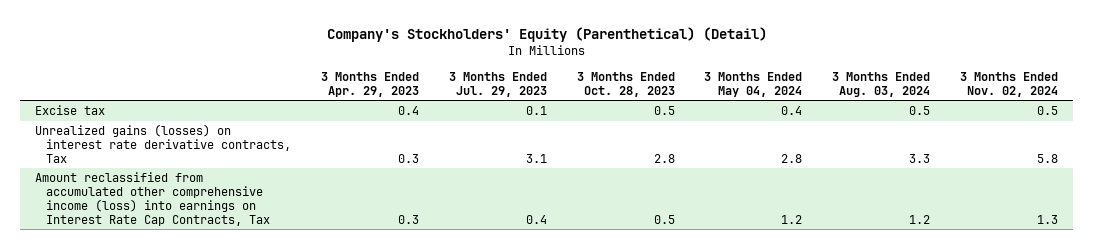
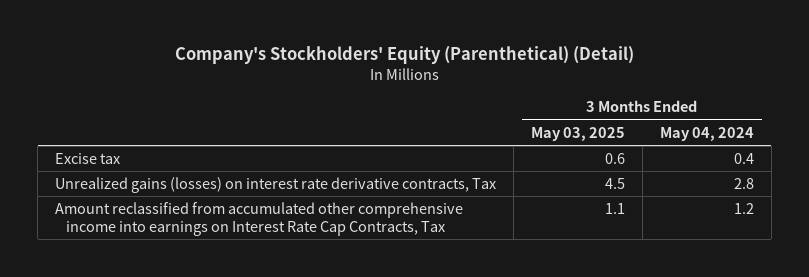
- | 3 Months Ended Apr. 29, 2023 | 3 Months Ended Jul. 29, 2023 | 3 Months Ended Oct. 28, 2023 | 3 Months Ended May 04, 2024 | 3 Months Ended Aug. 03, 2024 | 3 Months Ended Nov. 02, 2024
+ | 3 Months Ended May 03, 2025 | 3 Months Ended May 04, 2024
- Amount reclassified from accumulated other comprehensive income (loss) into earnings on Interest Rate Cap Contracts, Tax | 0.3 | 0.4 | 0.5 | 1.2 | 1.2 | 1.3
+ Amount reclassified from accumulated other comprehensive income into earnings on Interest Rate Cap Contracts, Tax | 1.1 | 1.2

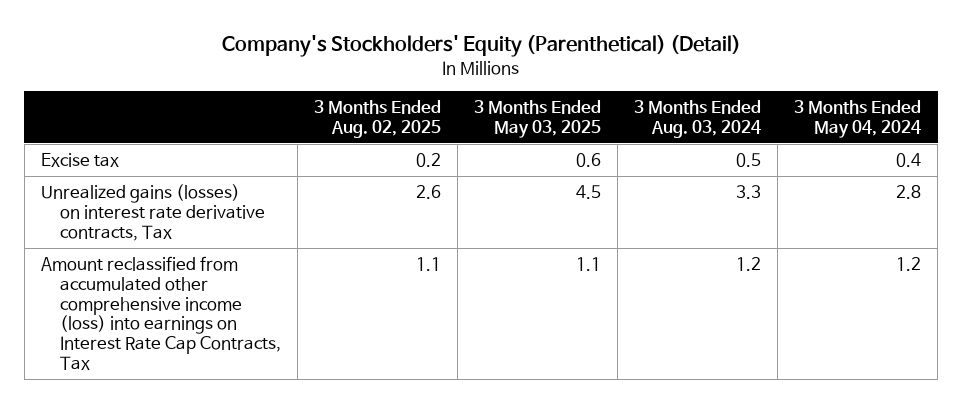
- | 3 Months Ended May 03, 2025 | 3 Months Ended May 04, 2024
+ | 3 Months Ended Aug. 02, 2025 | 3 Months Ended May 03, 2025 | 3 Months Ended Aug. 03, 2024 | 3 Months Ended May 04, 2024
- Amount reclassified from accumulated other comprehensive income into earnings on Interest Rate Cap Contracts, Tax | 1.1 | 1.2
+ Amount reclassified from accumulated other comprehensive income (loss) into earnings on Interest Rate Cap Contracts, Tax | 1.1 | 1.1 | 1.2 | 1.2

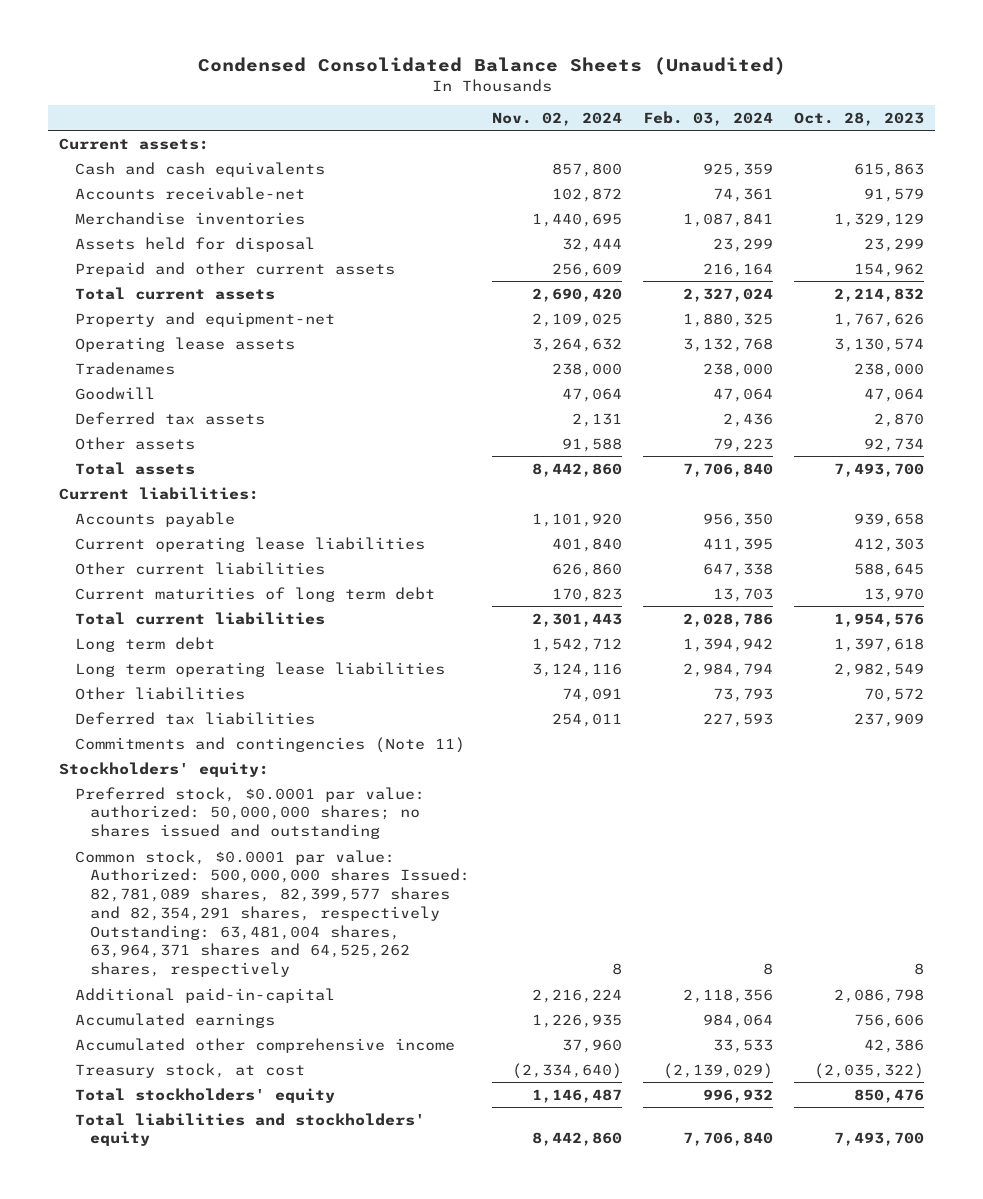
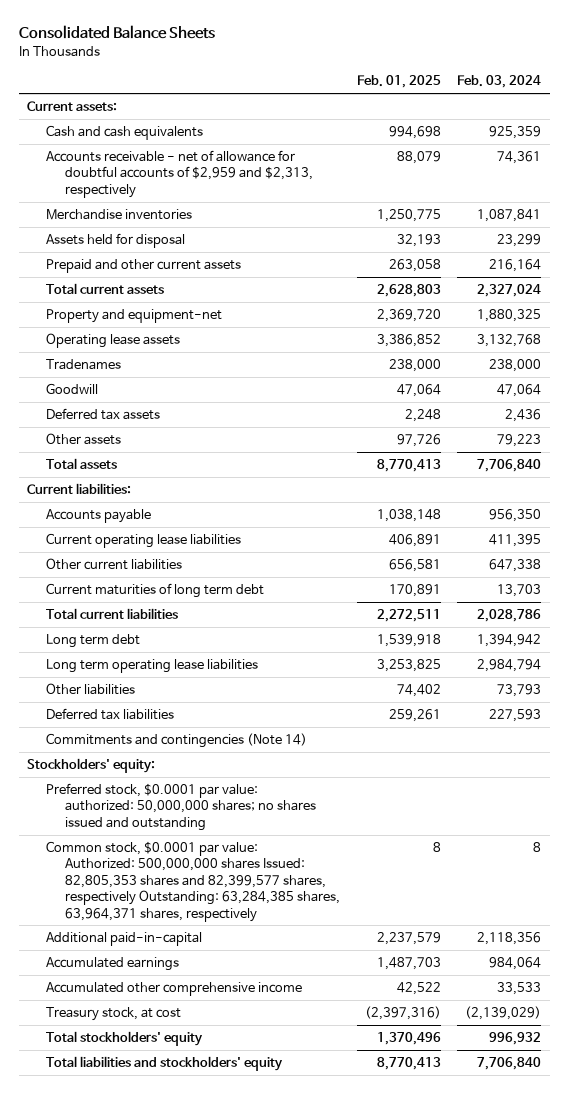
- Condensed Consolidated Balance Sheets (Unaudited)
+ Consolidated Balance Sheets
- | Nov. 02, 2024 | Feb. 03, 2024 | Oct. 28, 2023
+ | Feb. 01, 2025 | Feb. 03, 2024
- Accounts receivable-net | 102,872 | 74,361 | 91,579
+ Accounts receivable - net of allowance for doubtful accounts of $2,959 and $2,313, respectively | 88,079 | 74,361
- Commitments and contingencies (Note 11)
+ Commitments and contingencies (Note 14)
- Common stock, $0.0001 par value: Authorized: 500,000,000 shares Issued: 82,781,089 shares, 82,399,577 shares and 82,354,291 shares, respectively Outstanding: 63,481,004 shares, 63,964,371 shares and 64,525,262 shares, respectively | 8 | 8 | 8
+ Common stock, $0.0001 par value: Authorized: 500,000,000 shares Issued: 82,805,353 shares and 82,399,577 shares, respectively Outstanding: 63,284,385 shares, 63,964,371 shares, respectively | 8 | 8

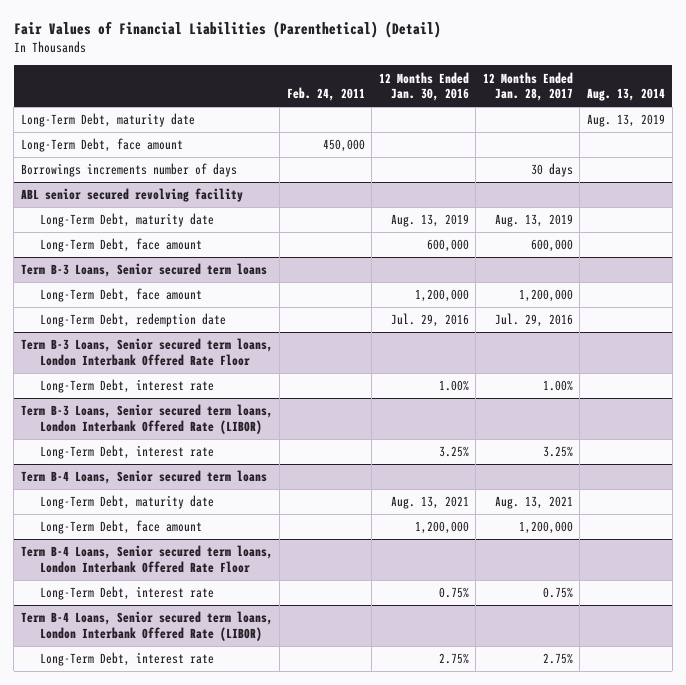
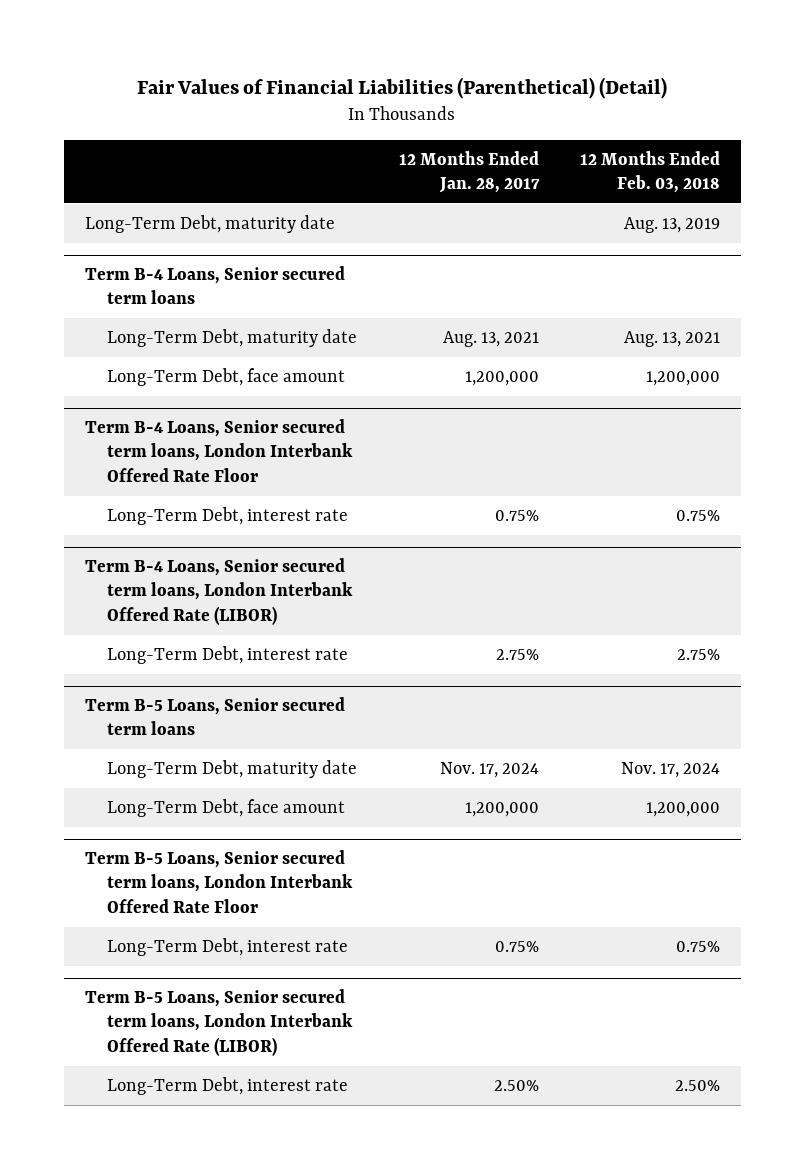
- | Feb. 24, 2011 | 12 Months Ended Jan. 30, 2016 | 12 Months Ended Jan. 28, 2017 | Aug. 13, 2014
+ | 12 Months Ended Jan. 28, 2017 | 12 Months Ended Feb. 03, 2018
- Long-Term Debt, face amount | 450,000 | | |
- Borrowings increments number of days | | | 30 days |
- ABL senior secured revolving facility
- Long-Term Debt, maturity date | | Aug. 13, 2019 | Aug. 13, 2019 |
- Long-Term Debt, face amount | | 600,000 | 600,000 |
- Term B-3 Loans, Senior secured term loans
- Long-Term Debt, face amount | | 1,200,000 | 1,200,000 |
- Long-Term Debt, redemption date | | Jul. 29, 2016 | Jul. 29, 2016 |
- Term B-3 Loans, Senior secured term loans, London Interbank Offered Rate Floor
- Long-Term Debt, interest rate | | 1.00% | 1.00% |
- Term B-3 Loans, Senior secured term loans, London Interbank Offered Rate (LIBOR)
- Long-Term Debt, interest rate | | 3.25% | 3.25% |
+ Term B-5 Loans, Senior secured term loans
+ Long-Term Debt, maturity date | Nov. 17, 2024 | Nov. 17, 2024
+ Long-Term Debt, face amount | 1,200,000 | 1,200,000
+ Term B-5 Loans, Senior secured term loans, London Interbank Offered Rate Floor
+ Long-Term Debt, interest rate | 0.75% | 0.75%
+ Term B-5 Loans, Senior secured term loans, London Interbank Offered Rate (LIBOR)
+ Long-Term Debt, interest rate | 2.50% | 2.50%

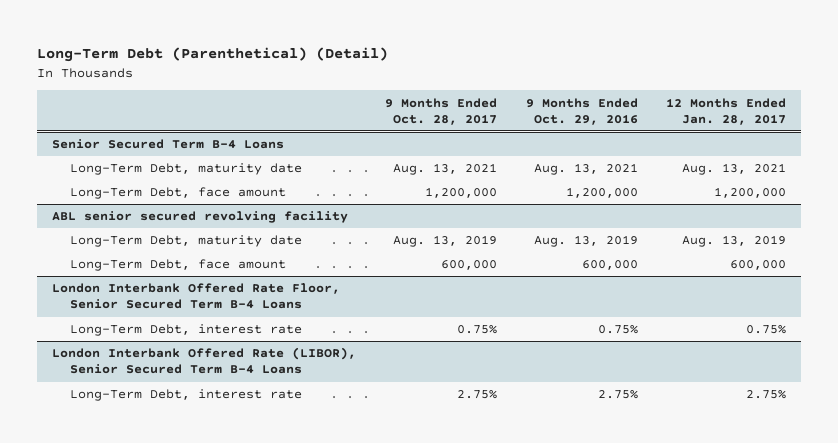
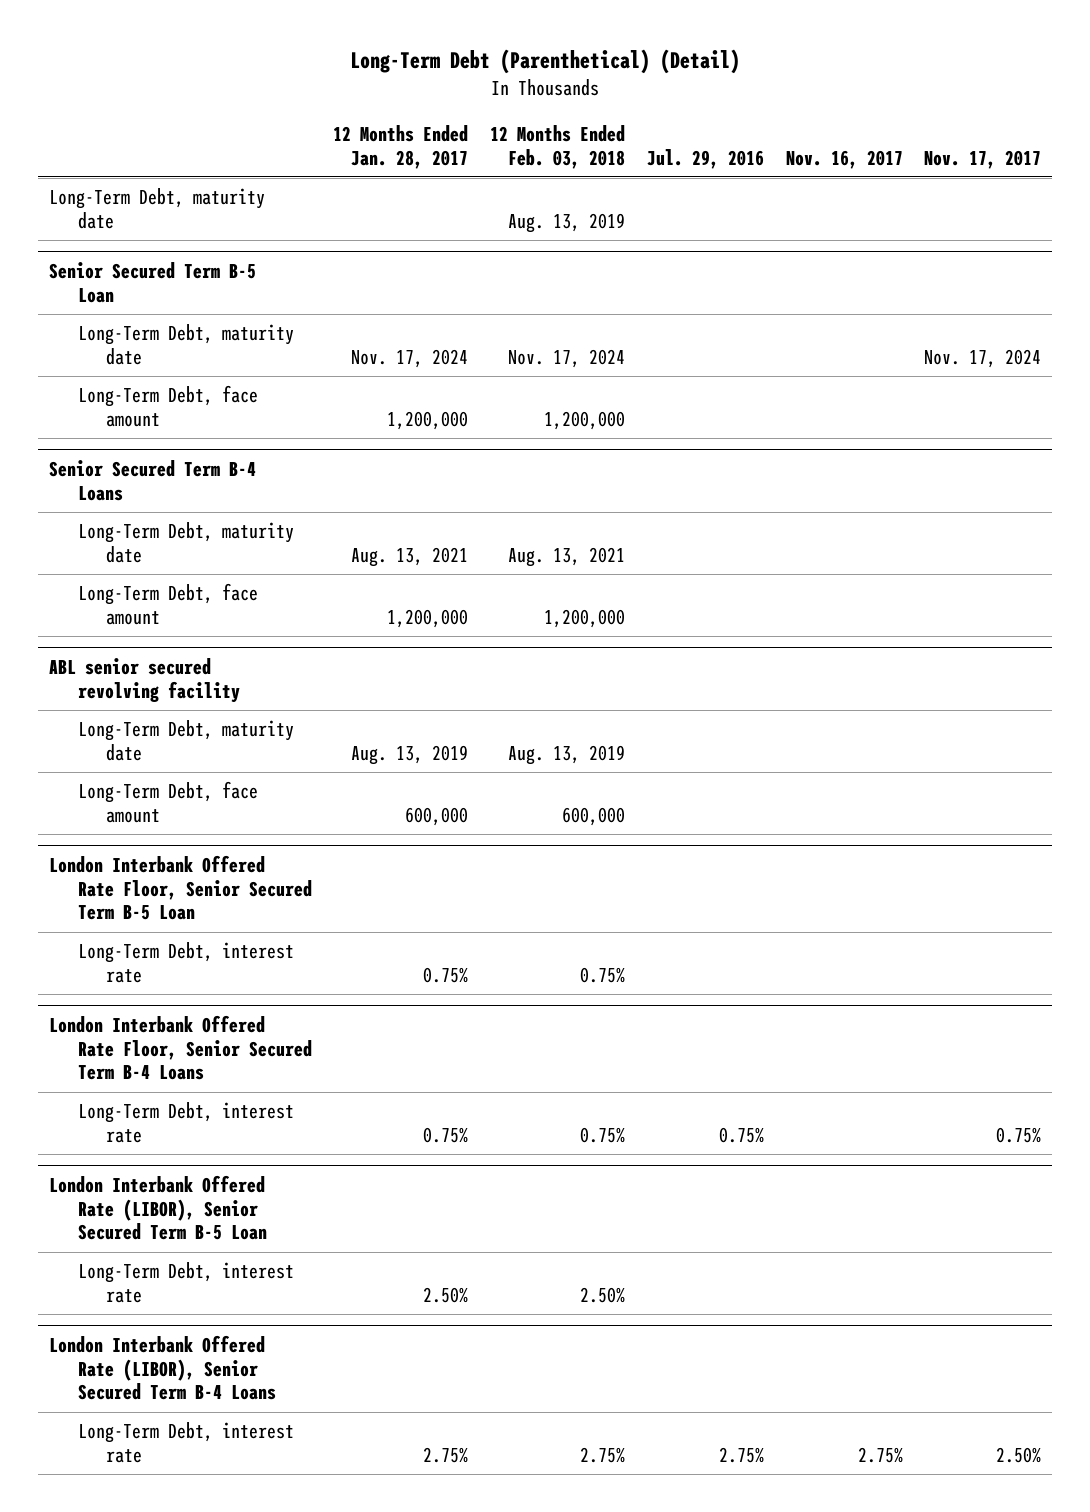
- | 9 Months Ended Oct. 28, 2017 | 9 Months Ended Oct. 29, 2016 | 12 Months Ended Jan. 28, 2017
+ | 12 Months Ended Jan. 28, 2017 | 12 Months Ended Feb. 03, 2018 | Jul. 29, 2016 | Nov. 16, 2017 | Nov. 17, 2017
+ Long-Term Debt, maturity date | | Aug. 13, 2019 | | |
+ Senior Secured Term B-5 Loan
+ Long-Term Debt, maturity date | Nov. 17, 2024 | Nov. 17, 2024 | | | Nov. 17, 2024
+ Long-Term Debt, face amount | 1,200,000 | 1,200,000 | | |
+ London Interbank Offered Rate Floor, Senior Secured Term B-5 Loan
+ Long-Term Debt, interest rate | 0.75% | 0.75% | | |
+ London Interbank Offered Rate (LIBOR), Senior Secured Term B-5 Loan
+ Long-Term Debt, interest rate | 2.50% | 2.50% | | |

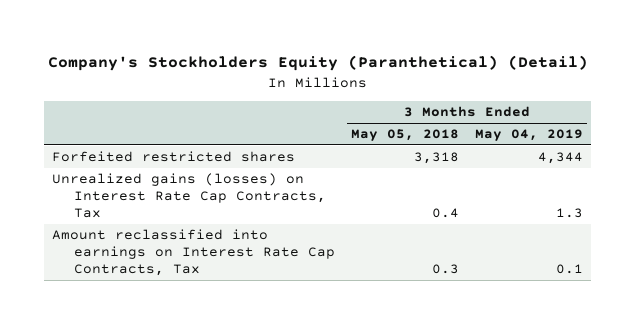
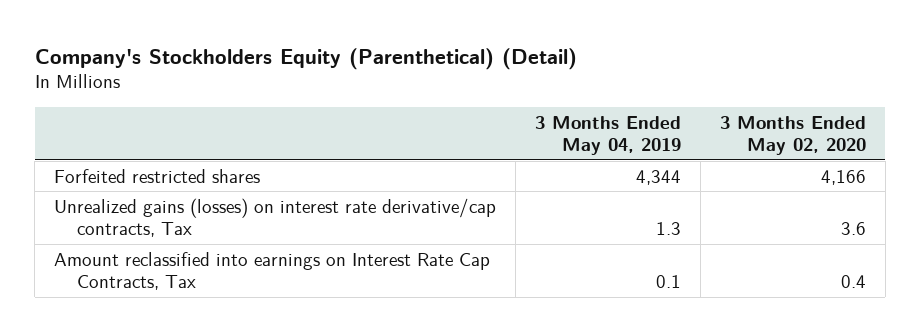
- Company's Stockholders Equity (Paranthetical) (Detail)
+ Company's Stockholders Equity (Parenthetical) (Detail)
- | 3 Months Ended May 05, 2018 | 3 Months Ended May 04, 2019
+ | 3 Months Ended May 04, 2019 | 3 Months Ended May 02, 2020
- Unrealized gains (losses) on Interest Rate Cap Contracts, Tax | 0.4 | 1.3
+ Unrealized gains (losses) on interest rate derivative/cap contracts, Tax | 1.3 | 3.6

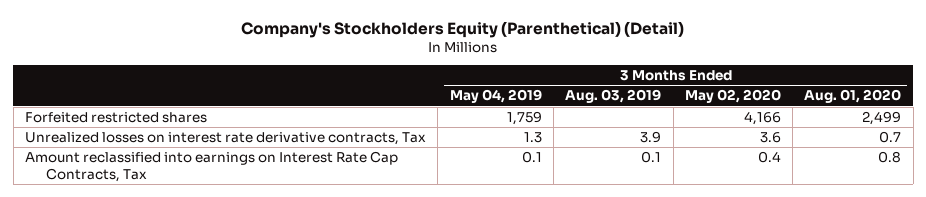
- | 3 Months Ended May 04, 2019 | 3 Months Ended May 02, 2020
+ | 3 Months Ended May 04, 2019 | 3 Months Ended Aug. 03, 2019 | 3 Months Ended May 02, 2020 | 3 Months Ended Aug. 01, 2020
- Forfeited restricted shares | 4,344 | 4,166
- Unrealized gains (losses) on interest rate derivative/cap contracts, Tax | 1.3 | 3.6
+ Forfeited restricted shares | 1,759 | | 4,166 | 2,499
+ Unrealized losses on interest rate derivative contracts, Tax | 1.3 | 3.9 | 3.6 | 0.7

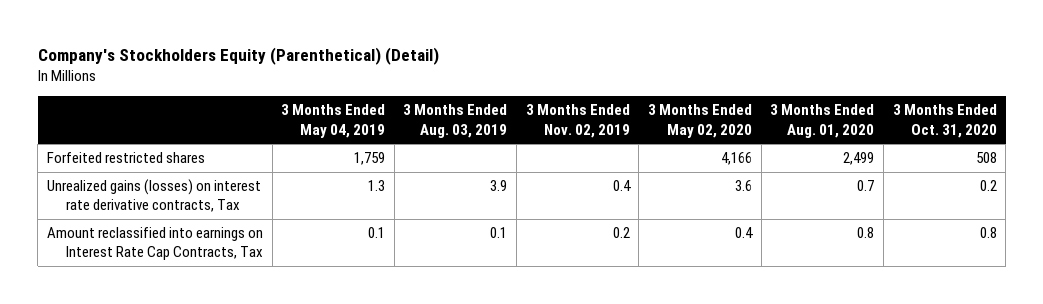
- | 3 Months Ended May 04, 2019 | 3 Months Ended Aug. 03, 2019 | 3 Months Ended May 02, 2020 | 3 Months Ended Aug. 01, 2020
+ | 3 Months Ended May 04, 2019 | 3 Months Ended Aug. 03, 2019 | 3 Months Ended Nov. 02, 2019 | 3 Months Ended May 02, 2020 | 3 Months Ended Aug. 01, 2020 | 3 Months Ended Oct. 31, 2020
- Unrealized losses on interest rate derivative contracts, Tax | 1.3 | 3.9 | 3.6 | 0.7
+ Unrealized gains (losses) on interest rate derivative contracts, Tax | 1.3 | 3.9 | 0.4 | 3.6 | 0.7 | 0.2

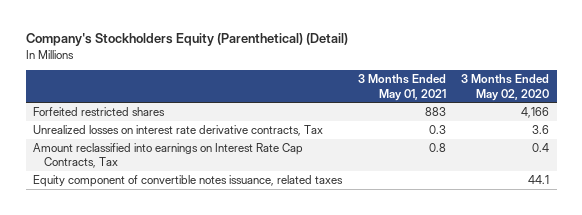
- | 3 Months Ended May 04, 2019 | 3 Months Ended Aug. 03, 2019 | 3 Months Ended Nov. 02, 2019 | 3 Months Ended May 02, 2020 | 3 Months Ended Aug. 01, 2020 | 3 Months Ended Oct. 31, 2020
+ | 3 Months Ended May 01, 2021 | 3 Months Ended May 02, 2020
- Unrealized gains (losses) on interest rate derivative contracts, Tax | 1.3 | 3.9 | 0.4 | 3.6 | 0.7 | 0.2
+ Unrealized losses on interest rate derivative contracts, Tax | 0.3 | 3.6
+ Equity component of convertible notes issuance, related taxes | | 44.1

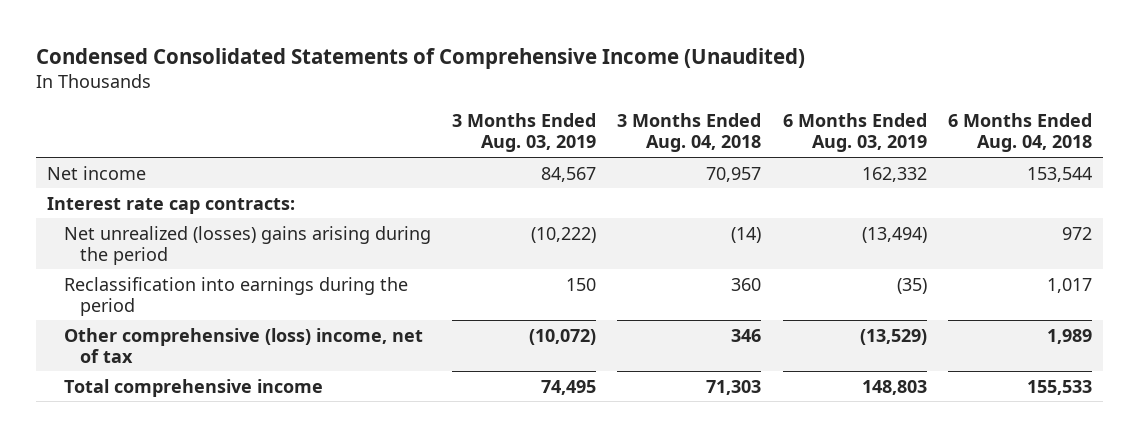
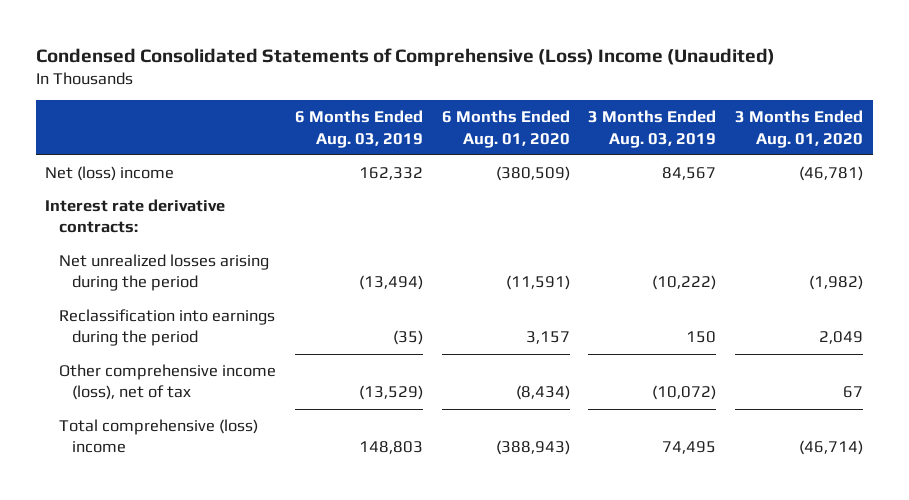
- Condensed Consolidated Statements of Comprehensive Income (Unaudited)
+ Condensed Consolidated Statements of Comprehensive (Loss) Income (Unaudited)
- | 3 Months Ended Aug. 03, 2019 | 3 Months Ended Aug. 04, 2018 | 6 Months Ended Aug. 03, 2019 | 6 Months Ended Aug. 04, 2018
+ | 6 Months Ended Aug. 03, 2019 | 6 Months Ended Aug. 01, 2020 | 3 Months Ended Aug. 03, 2019 | 3 Months Ended Aug. 01, 2020
- Net income | 84,567 | 70,957 | 162,332 | 153,544
- Interest rate cap contracts:
- Net unrealized (losses) gains arising during the period | (10,222) | (14) | (13,494) | 972
+ Net (loss) income | 162,332 | (380,509) | 84,567 | (46,781)
+ Interest rate derivative contracts:
+ Net unrealized losses arising during the period | (13,494) | (11,591) | (10,222) | (1,982)
- Other comprehensive (loss) income, net of tax | (10,072) | 346 | (13,529) | 1,989
- Total comprehensive income | 74,495 | 71,303 | 148,803 | 155,533
+ Other comprehensive income (loss), net of tax | (13,529) | (8,434) | (10,072) | 67
+ Total comprehensive (loss) income | 148,803 | (388,943) | 74,495 | (46,714)

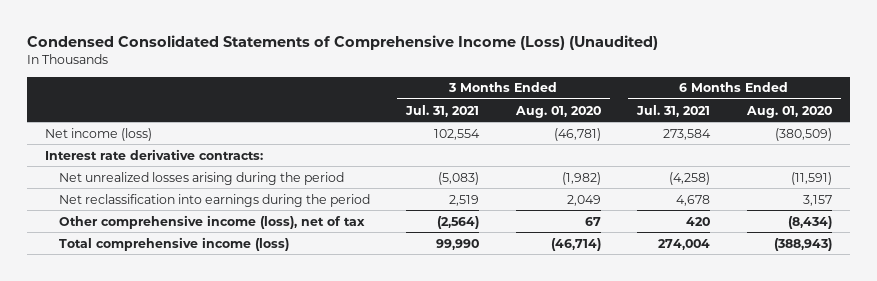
- Condensed Consolidated Statements of Comprehensive (Loss) Income (Unaudited)
+ Condensed Consolidated Statements of Comprehensive Income (Loss) (Unaudited)
- | 6 Months Ended Aug. 03, 2019 | 6 Months Ended Aug. 01, 2020 | 3 Months Ended Aug. 03, 2019 | 3 Months Ended Aug. 01, 2020
+ | 3 Months Ended Jul. 31, 2021 | 3 Months Ended Aug. 01, 2020 | 6 Months Ended Jul. 31, 2021 | 6 Months Ended Aug. 01, 2020
- Net (loss) income | 162,332 | (380,509) | 84,567 | (46,781)
+ Net income (loss) | 102,554 | (46,781) | 273,584 | (380,509)
- Reclassification into earnings during the period | (35) | 3,157 | 150 | 2,049
+ Net reclassification into earnings during the period | 2,519 | 2,049 | 4,678 | 3,157
- Total comprehensive (loss) income | 148,803 | (388,943) | 74,495 | (46,714)
+ Total comprehensive income (loss) | 99,990 | (46,714) | 274,004 | (388,943)

